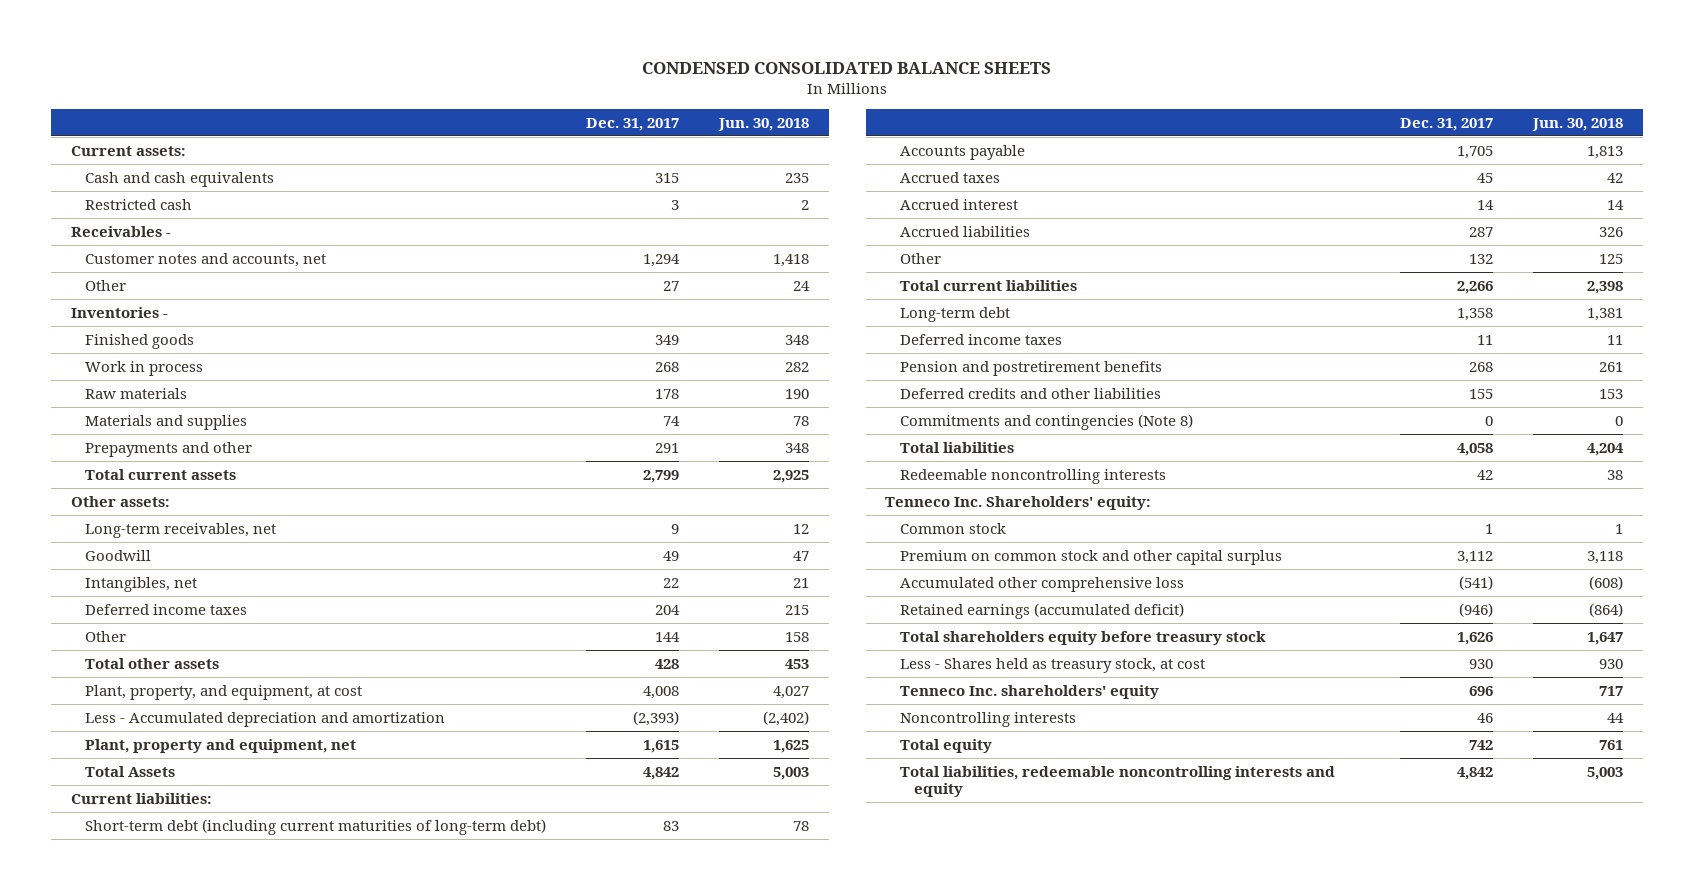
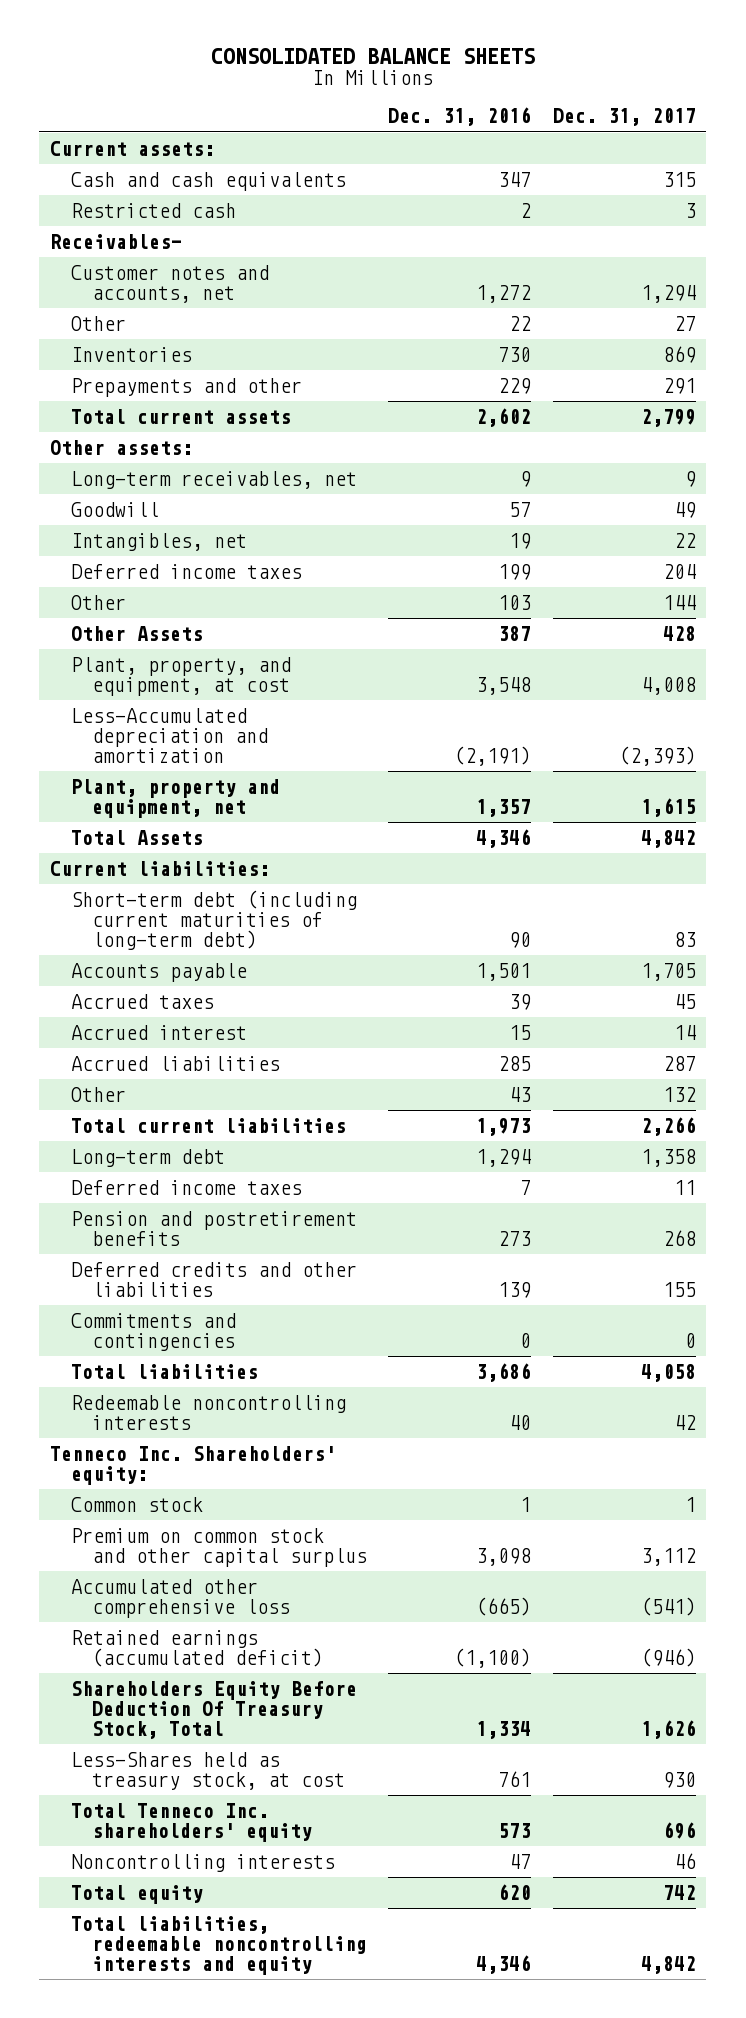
- CONDENSED CONSOLIDATED BALANCE SHEETS
+ CONSOLIDATED BALANCE SHEETS
- | Dec. 31, 2017 | Jun. 30, 2018
+ | Dec. 31, 2016 | Dec. 31, 2017
- Receivables -
+ Receivables-
- Inventories -
- Finished goods | 349 | 348
- Work in process | 268 | 282
- Raw materials | 178 | 190
- Materials and supplies | 74 | 78
+ Inventories | 730 | 869
- Total other assets | 428 | 453
+ Other Assets | 387 | 428
- Less - Accumulated depreciation and amortization | (2,393) | (2,402)
+ Less-Accumulated depreciation and amortization | (2,191) | (2,393)
- Commitments and contingencies (Note 8) | 0 | 0
+ Commitments and contingencies | 0 | 0
- Total shareholders equity before treasury stock | 1,626 | 1,647
- Less - Shares held as treasury stock, at cost | 930 | 930
- Tenneco Inc. shareholders' equity | 696 | 717
+ Shareholders Equity Before Deduction Of Treasury Stock, Total | 1,334 | 1,626
+ Less-Shares held as treasury stock, at cost | 761 | 930
+ Total Tenneco Inc. shareholders' equity | 573 | 696

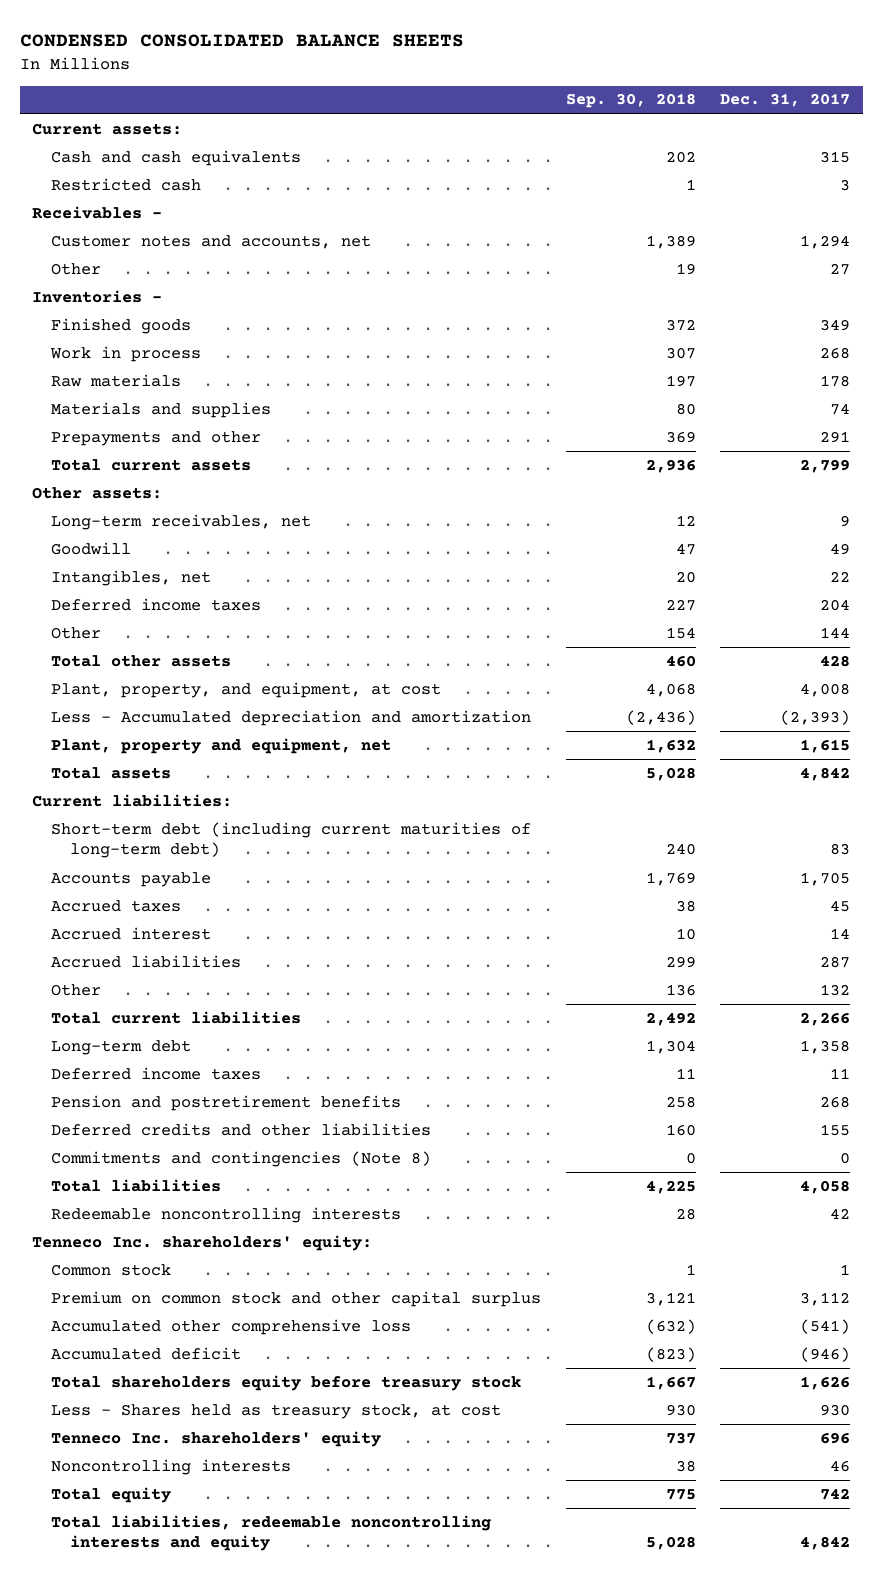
- CONSOLIDATED BALANCE SHEETS
+ CONDENSED CONSOLIDATED BALANCE SHEETS
- | Dec. 31, 2016 | Dec. 31, 2017
+ | Sep. 30, 2018 | Dec. 31, 2017
- Receivables-
+ Receivables -
- Inventories | 730 | 869
+ Inventories -
+ Finished goods | 372 | 349
+ Work in process | 307 | 268
+ Raw materials | 197 | 178
+ Materials and supplies | 80 | 74
- Other Assets | 387 | 428
+ Total other assets | 460 | 428
- Less-Accumulated depreciation and amortization | (2,191) | (2,393)
+ Less - Accumulated depreciation and amortization | (2,436) | (2,393)
- Total Assets | 4,346 | 4,842
+ Total assets | 5,028 | 4,842
- Commitments and contingencies | 0 | 0
+ Commitments and contingencies (Note 8) | 0 | 0
- Tenneco Inc. Shareholders' equity:
+ Tenneco Inc. shareholders' equity:
- Retained earnings (accumulated deficit) | (1,100) | (946)
- Shareholders Equity Before Deduction Of Treasury Stock, Total | 1,334 | 1,626
- Less-Shares held as treasury stock, at cost | 761 | 930
- Total Tenneco Inc. shareholders' equity | 573 | 696
+ Accumulated deficit | (823) | (946)
+ Total shareholders equity before treasury stock | 1,667 | 1,626
+ Less - Shares held as treasury stock, at cost | 930 | 930
+ Tenneco Inc. shareholders' equity | 737 | 696

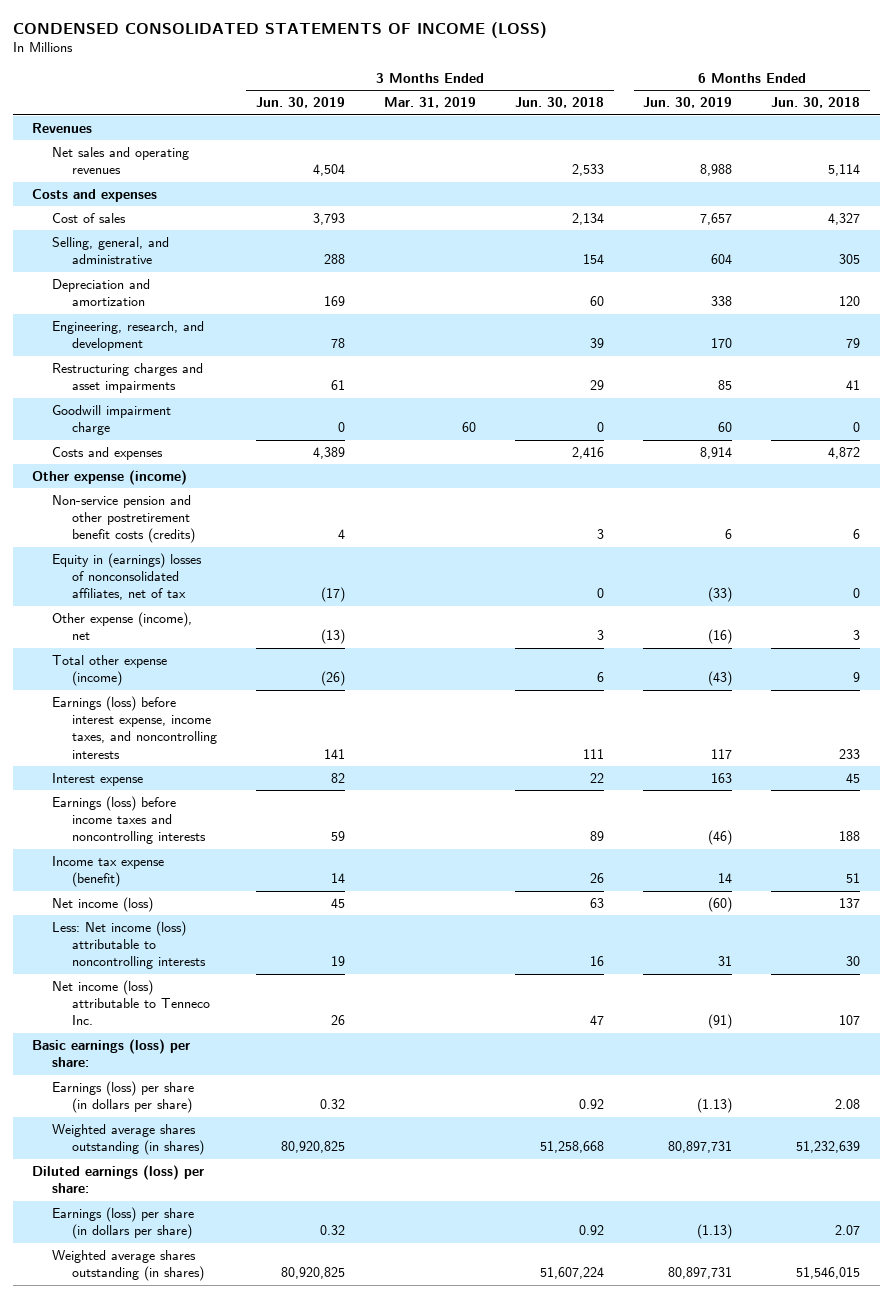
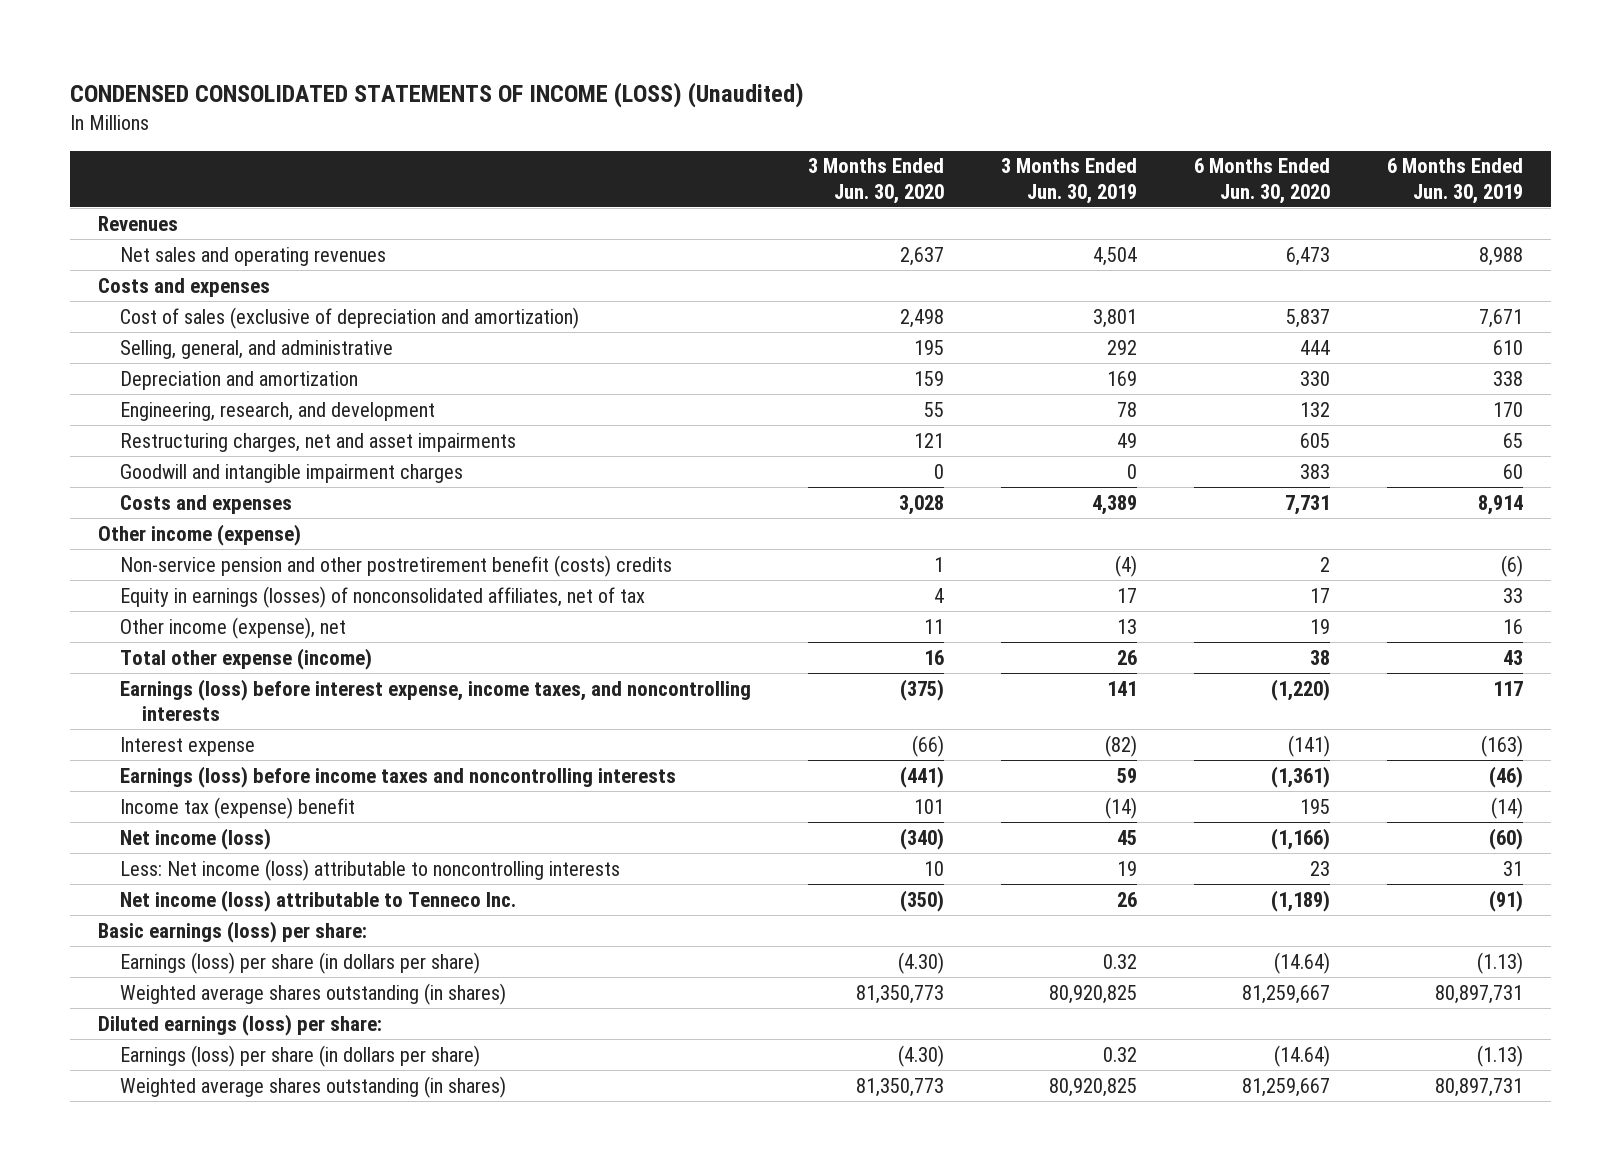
- CONDENSED CONSOLIDATED STATEMENTS OF INCOME (LOSS)
+ CONDENSED CONSOLIDATED STATEMENTS OF INCOME (LOSS) (Unaudited)
- | 3 Months Ended Jun. 30, 2019 | 3 Months Ended Mar. 31, 2019 | 3 Months Ended Jun. 30, 2018 | 6 Months Ended Jun. 30, 2019 | 6 Months Ended Jun. 30, 2018
+ | 3 Months Ended Jun. 30, 2020 | 3 Months Ended Jun. 30, 2019 | 6 Months Ended Jun. 30, 2020 | 6 Months Ended Jun. 30, 2019
- Cost of sales | 3,793 | | 2,134 | 7,657 | 4,327
- Selling, general, and administrative | 288 | | 154 | 604 | 305
+ Cost of sales (exclusive of depreciation and amortization) | 2,498 | 3,801 | 5,837 | 7,671
+ Selling, general, and administrative | 195 | 292 | 444 | 610
- Restructuring charges and asset impairments | 61 | | 29 | 85 | 41
- Goodwill impairment charge | 0 | 60 | 0 | 60 | 0
+ Restructuring charges, net and asset impairments | 121 | 49 | 605 | 65
+ Goodwill and intangible impairment charges | 0 | 0 | 383 | 60
- Other expense (income)
- Non-service pension and other postretirement benefit costs (credits) | 4 | | 3 | 6 | 6
- Equity in (earnings) losses of nonconsolidated affiliates, net of tax | (17) | | 0 | (33) | 0
- Other expense (income), net | (13) | | 3 | (16) | 3
- Total other expense (income) | (26) | | 6 | (43) | 9
+ Other income (expense)
+ Non-service pension and other postretirement benefit (costs) credits | 1 | (4) | 2 | (6)
+ Equity in earnings (losses) of nonconsolidated affiliates, net of tax | 4 | 17 | 17 | 33
+ Other income (expense), net | 11 | 13 | 19 | 16
+ Total other expense (income) | 16 | 26 | 38 | 43
- Interest expense | 82 | | 22 | 163 | 45
+ Interest expense | (66) | (82) | (141) | (163)
- Income tax expense (benefit) | 14 | | 26 | 14 | 51
+ Income tax (expense) benefit | 101 | (14) | 195 | (14)

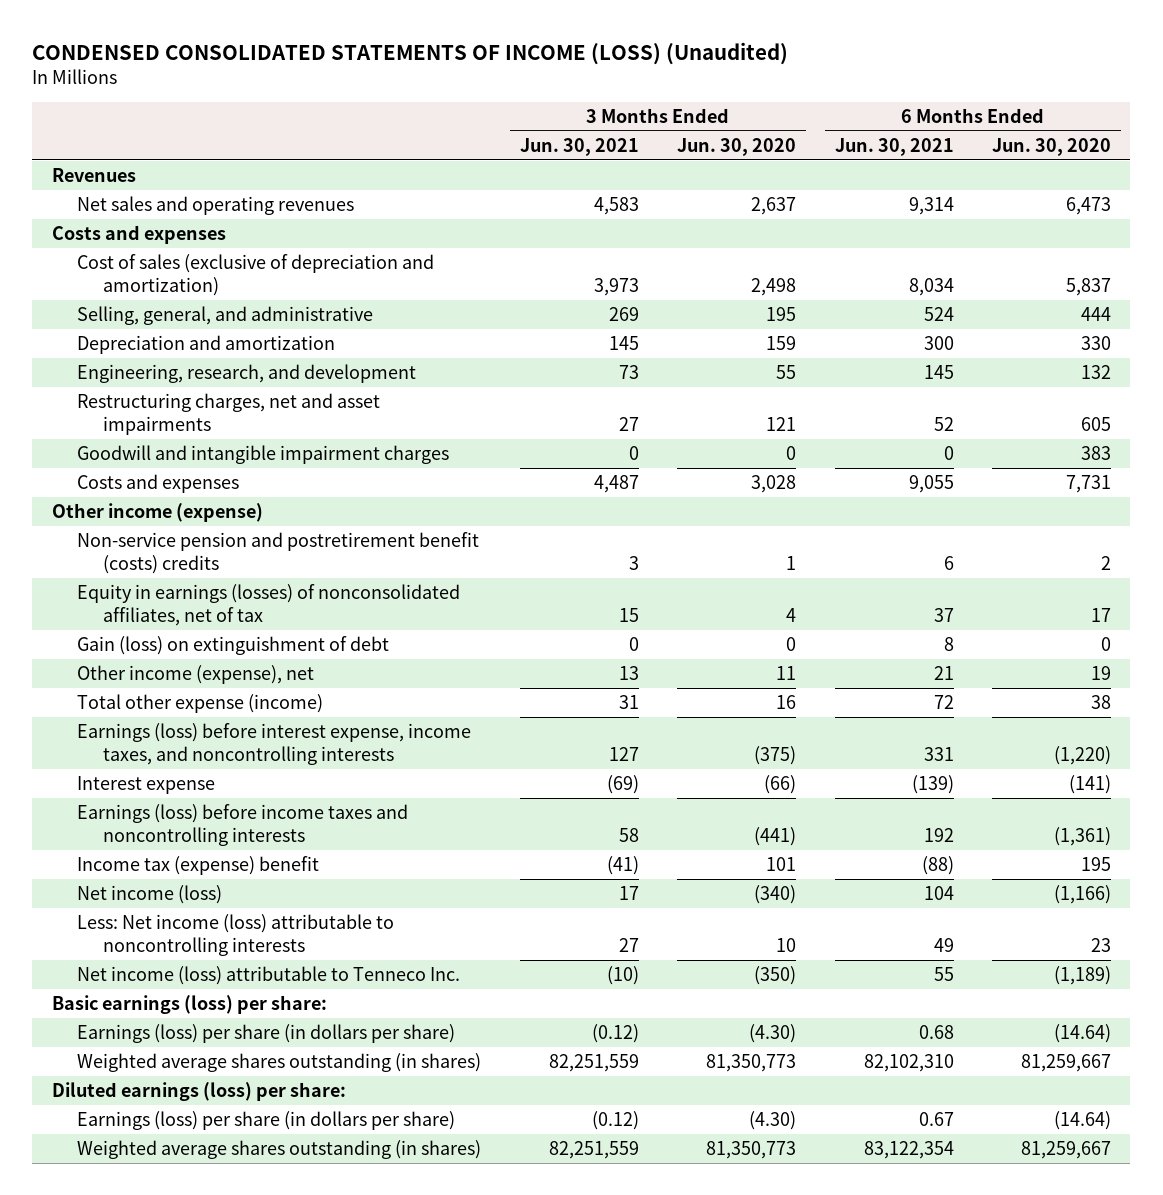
- | 3 Months Ended Jun. 30, 2020 | 3 Months Ended Jun. 30, 2019 | 6 Months Ended Jun. 30, 2020 | 6 Months Ended Jun. 30, 2019
+ | 3 Months Ended Jun. 30, 2021 | 3 Months Ended Jun. 30, 2020 | 6 Months Ended Jun. 30, 2021 | 6 Months Ended Jun. 30, 2020
- Non-service pension and other postretirement benefit (costs) credits | 1 | (4) | 2 | (6)
+ Non-service pension and postretirement benefit (costs) credits | 3 | 1 | 6 | 2
+ Gain (loss) on extinguishment of debt | 0 | 0 | 8 | 0

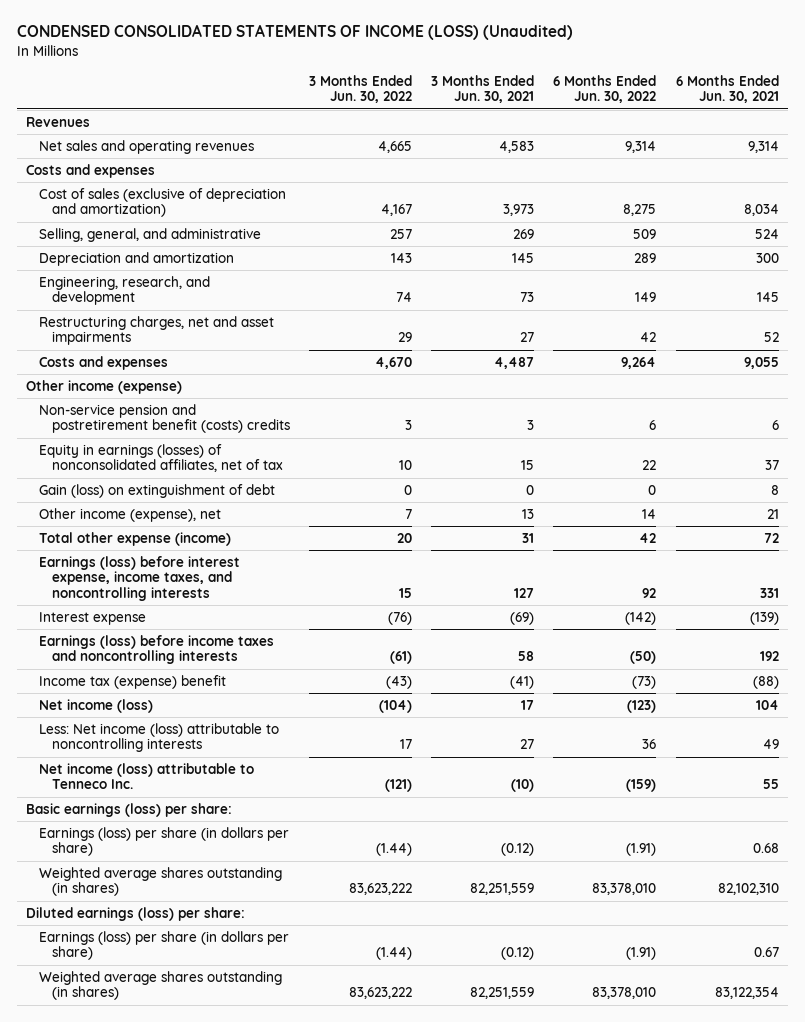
- | 3 Months Ended Jun. 30, 2021 | 3 Months Ended Jun. 30, 2020 | 6 Months Ended Jun. 30, 2021 | 6 Months Ended Jun. 30, 2020
+ | 3 Months Ended Jun. 30, 2022 | 3 Months Ended Jun. 30, 2021 | 6 Months Ended Jun. 30, 2022 | 6 Months Ended Jun. 30, 2021
- Goodwill and intangible impairment charges | 0 | 0 | 0 | 383

